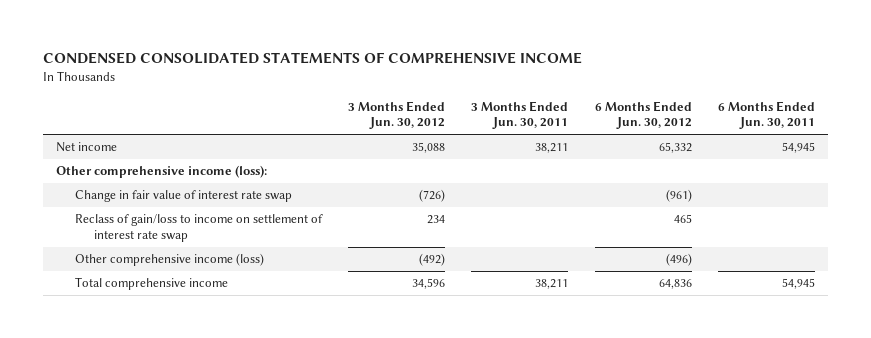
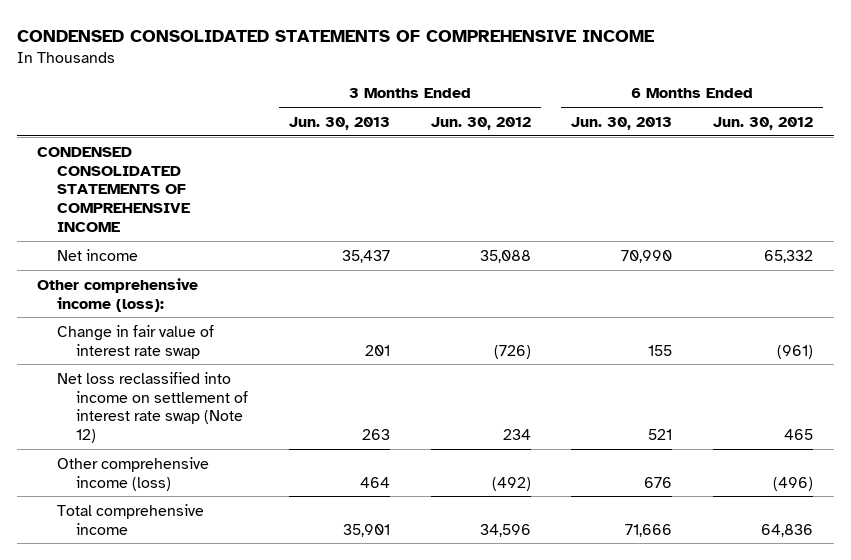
- | 3 Months Ended Jun. 30, 2012 | 3 Months Ended Jun. 30, 2011 | 6 Months Ended Jun. 30, 2012 | 6 Months Ended Jun. 30, 2011
+ | 3 Months Ended Jun. 30, 2013 | 3 Months Ended Jun. 30, 2012 | 6 Months Ended Jun. 30, 2013 | 6 Months Ended Jun. 30, 2012
+ CONDENSED CONSOLIDATED STATEMENTS OF COMPREHENSIVE INCOME
- Reclass of gain/loss to income on settlement of interest rate swap | 234 | | 465 |
+ Net loss reclassified into income on settlement of interest rate swap (Note 12) | 263 | 234 | 521 | 465

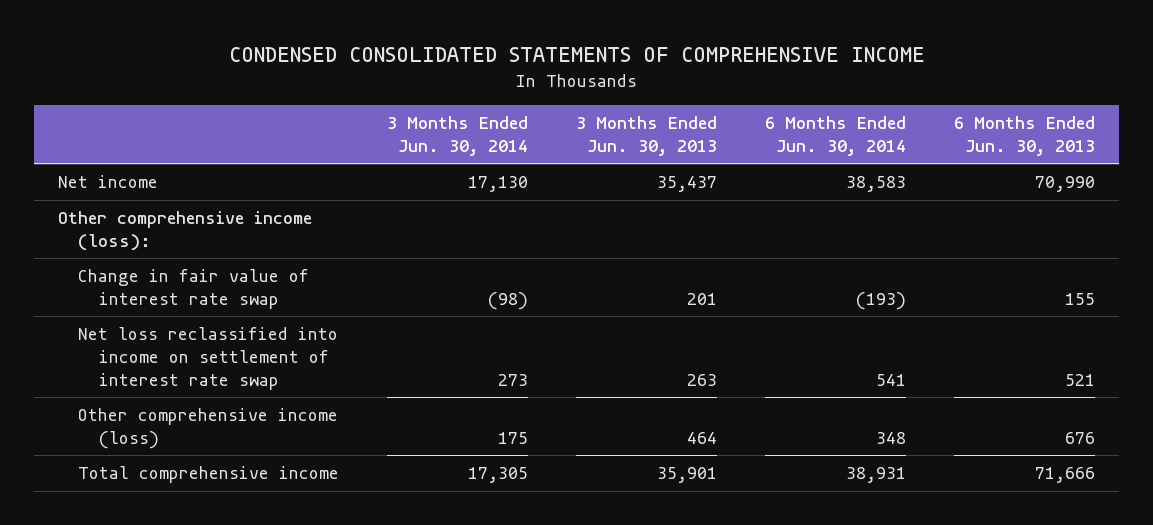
- | 3 Months Ended Jun. 30, 2013 | 3 Months Ended Jun. 30, 2012 | 6 Months Ended Jun. 30, 2013 | 6 Months Ended Jun. 30, 2012
+ | 3 Months Ended Jun. 30, 2014 | 3 Months Ended Jun. 30, 2013 | 6 Months Ended Jun. 30, 2014 | 6 Months Ended Jun. 30, 2013
- CONDENSED CONSOLIDATED STATEMENTS OF COMPREHENSIVE INCOME
- Net loss reclassified into income on settlement of interest rate swap (Note 12) | 263 | 234 | 521 | 465
+ Net loss reclassified into income on settlement of interest rate swap | 273 | 263 | 541 | 521

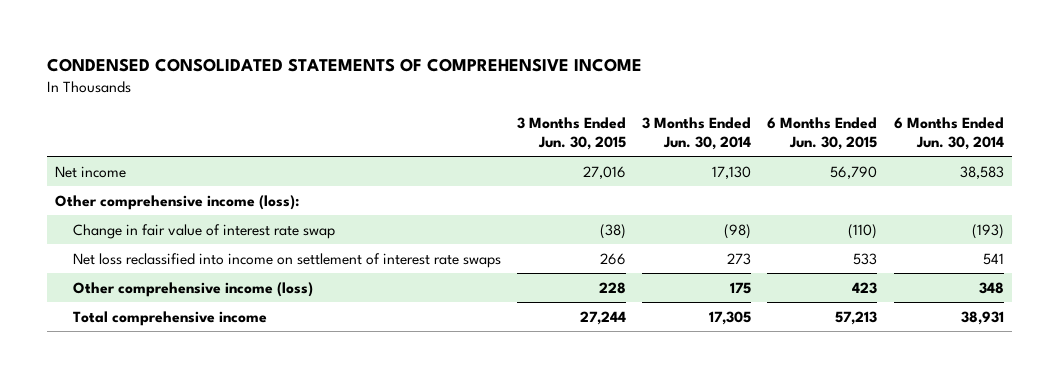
- | 3 Months Ended Jun. 30, 2014 | 3 Months Ended Jun. 30, 2013 | 6 Months Ended Jun. 30, 2014 | 6 Months Ended Jun. 30, 2013
+ | 3 Months Ended Jun. 30, 2015 | 3 Months Ended Jun. 30, 2014 | 6 Months Ended Jun. 30, 2015 | 6 Months Ended Jun. 30, 2014
- Net loss reclassified into income on settlement of interest rate swap | 273 | 263 | 541 | 521
+ Net loss reclassified into income on settlement of interest rate swaps | 266 | 273 | 533 | 541

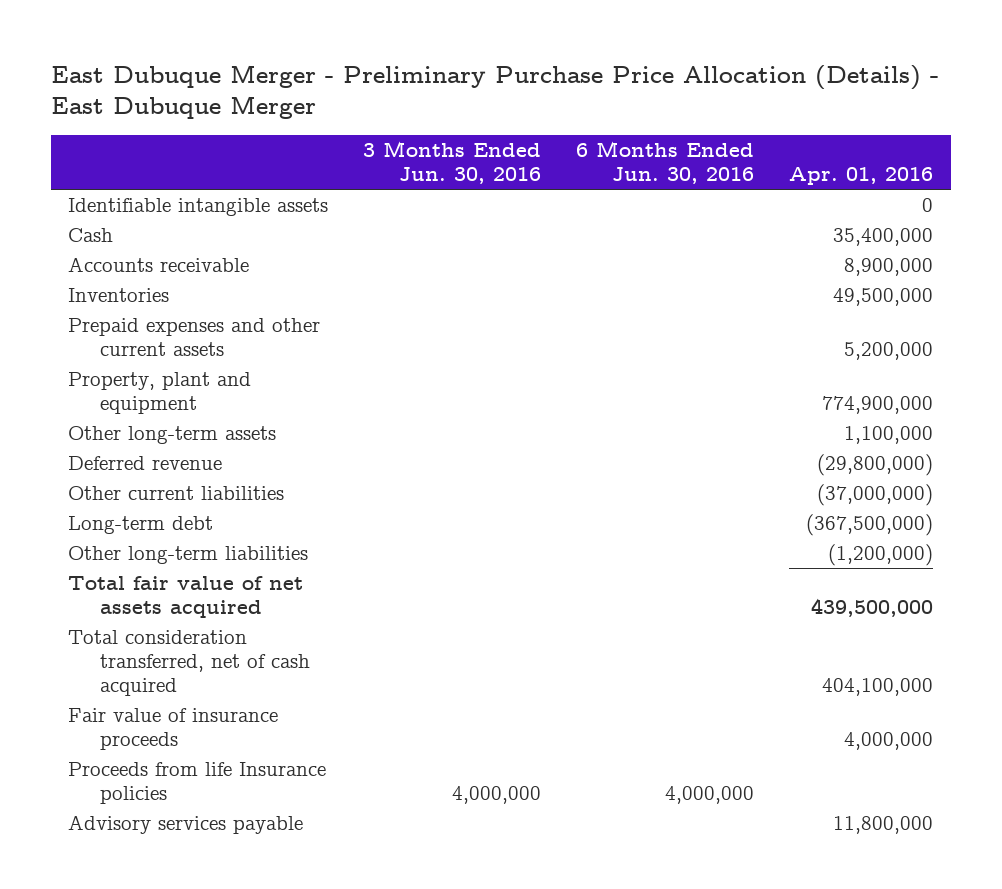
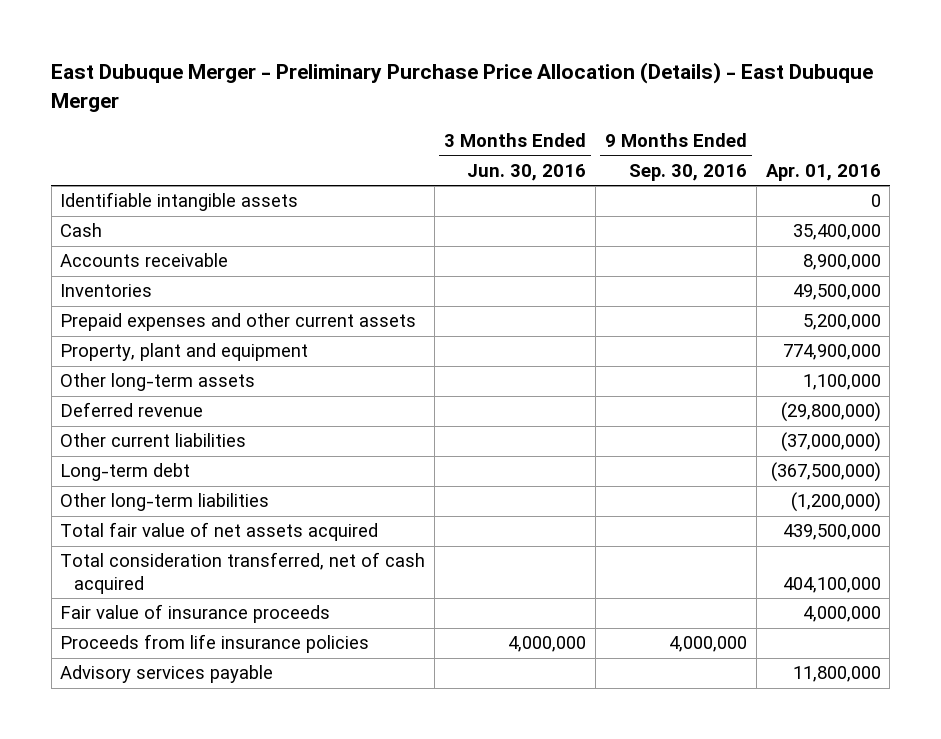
- | 3 Months Ended Jun. 30, 2016 | 6 Months Ended Jun. 30, 2016 | Apr. 01, 2016
+ | 3 Months Ended Jun. 30, 2016 | 9 Months Ended Sep. 30, 2016 | Apr. 01, 2016
- Proceeds from life Insurance policies | 4,000,000 | 4,000,000 |
+ Proceeds from life insurance policies | 4,000,000 | 4,000,000 |

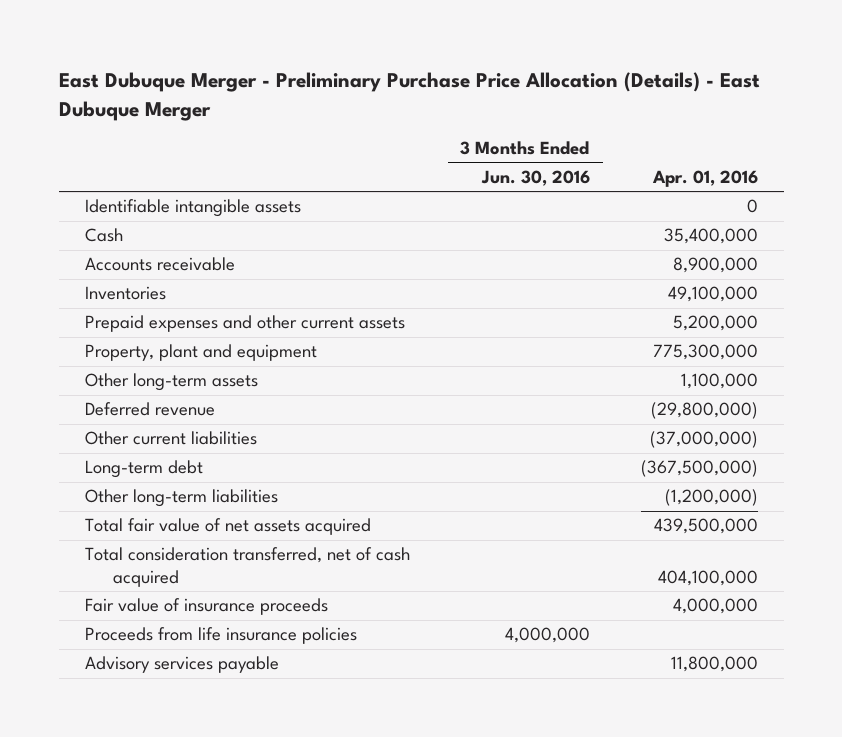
- | 3 Months Ended Jun. 30, 2016 | 9 Months Ended Sep. 30, 2016 | Apr. 01, 2016
+ | 3 Months Ended Jun. 30, 2016 | Apr. 01, 2016
- Inventories | | | 49,500,000
+ Inventories | | 49,100,000
- Property, plant and equipment | | | 774,900,000
+ Property, plant and equipment | | 775,300,000

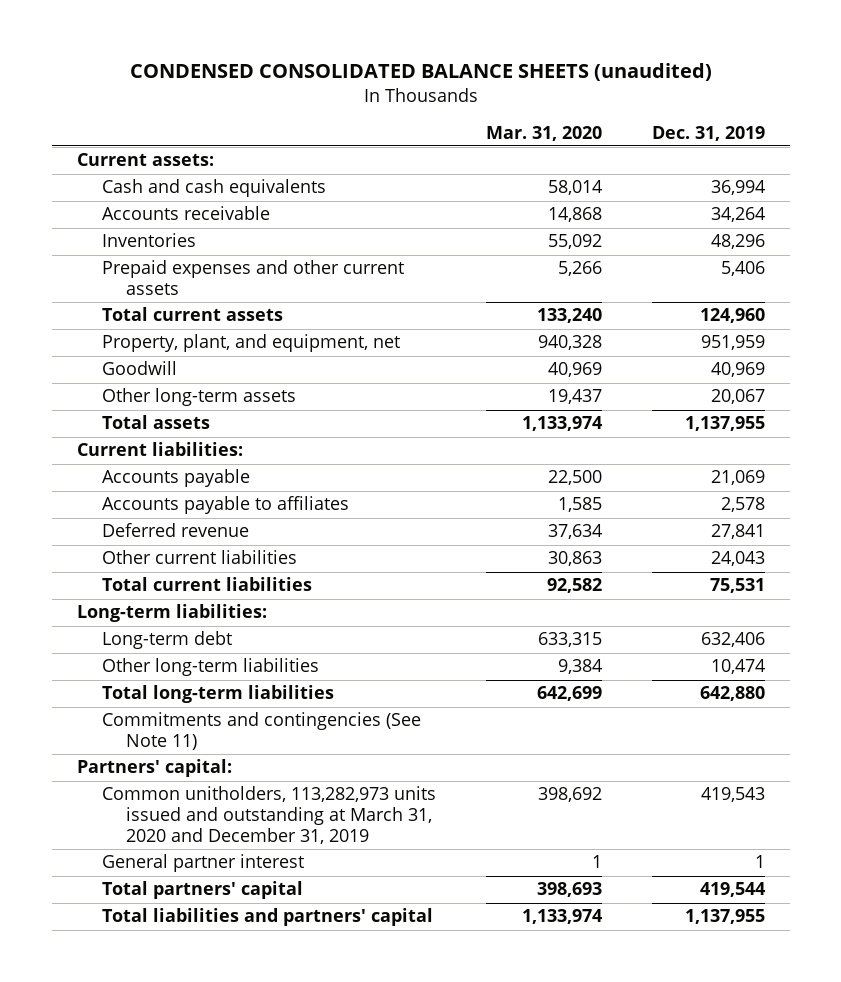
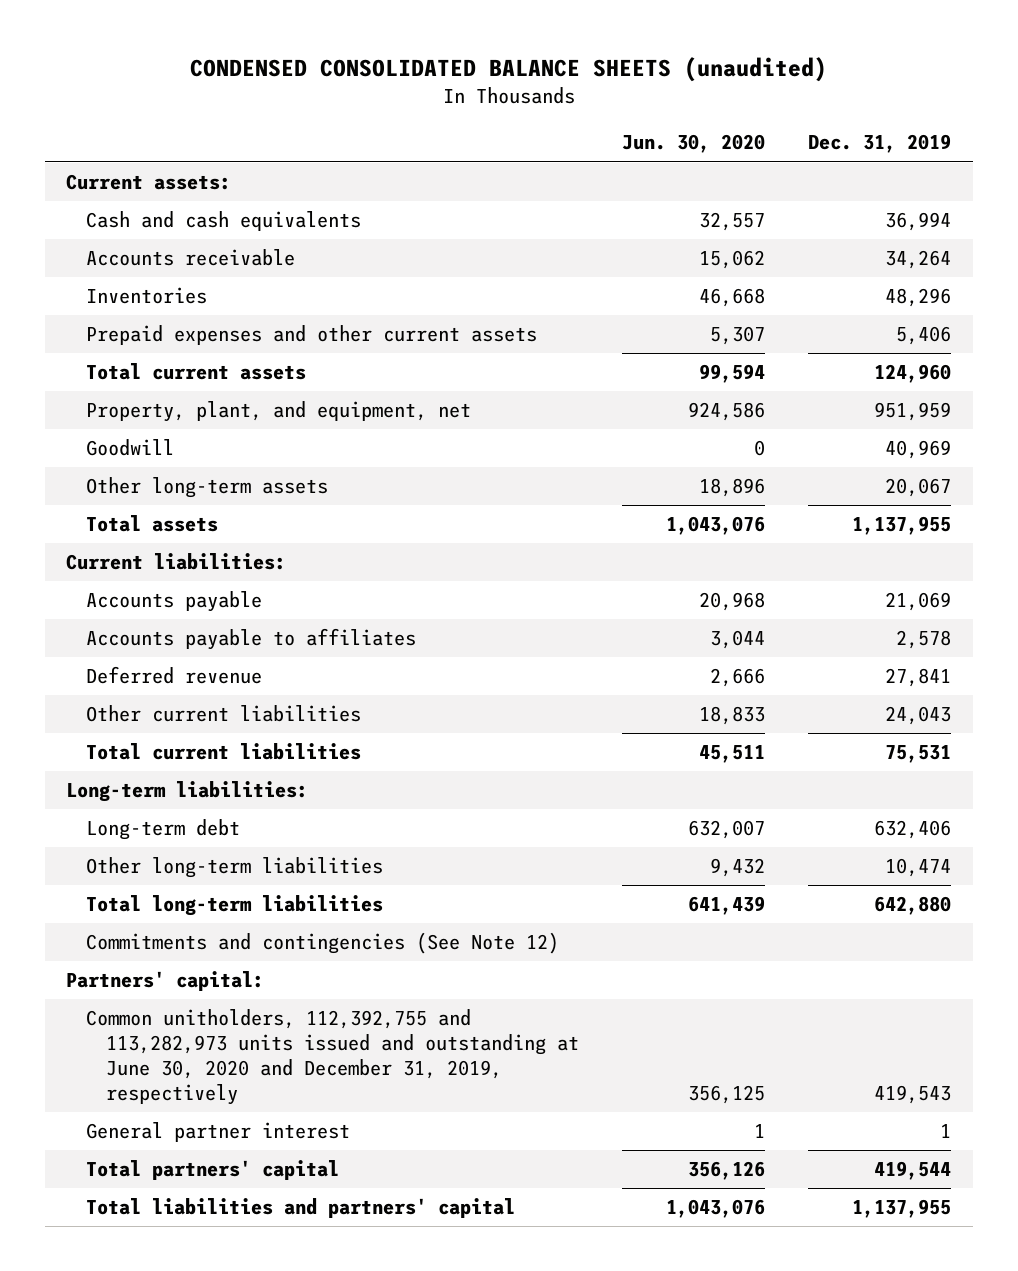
- | Mar. 31, 2020 | Dec. 31, 2019
+ | Jun. 30, 2020 | Dec. 31, 2019
- Commitments and contingencies (See Note 11)
+ Commitments and contingencies (See Note 12)
- Common unitholders, 113,282,973 units issued and outstanding at March 31, 2020 and December 31, 2019 | 398,692 | 419,543
+ Common unitholders, 112,392,755 and 113,282,973 units issued and outstanding at June 30, 2020 and December 31, 2019, respectively | 356,125 | 419,543

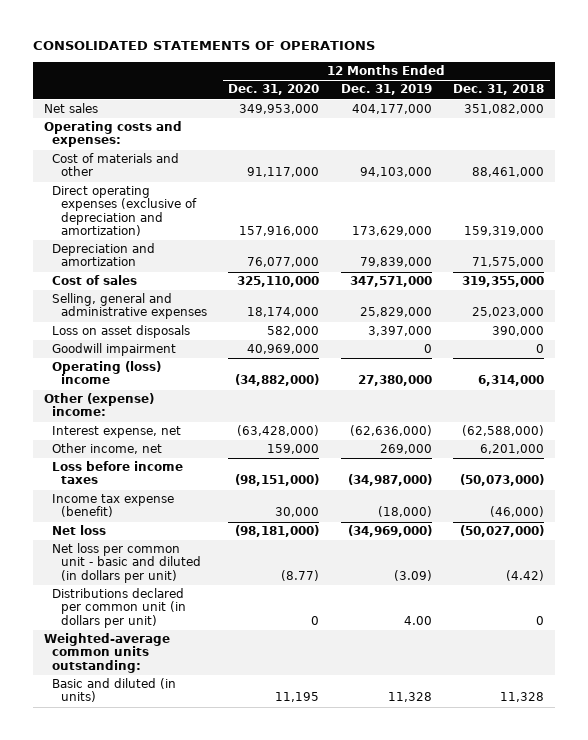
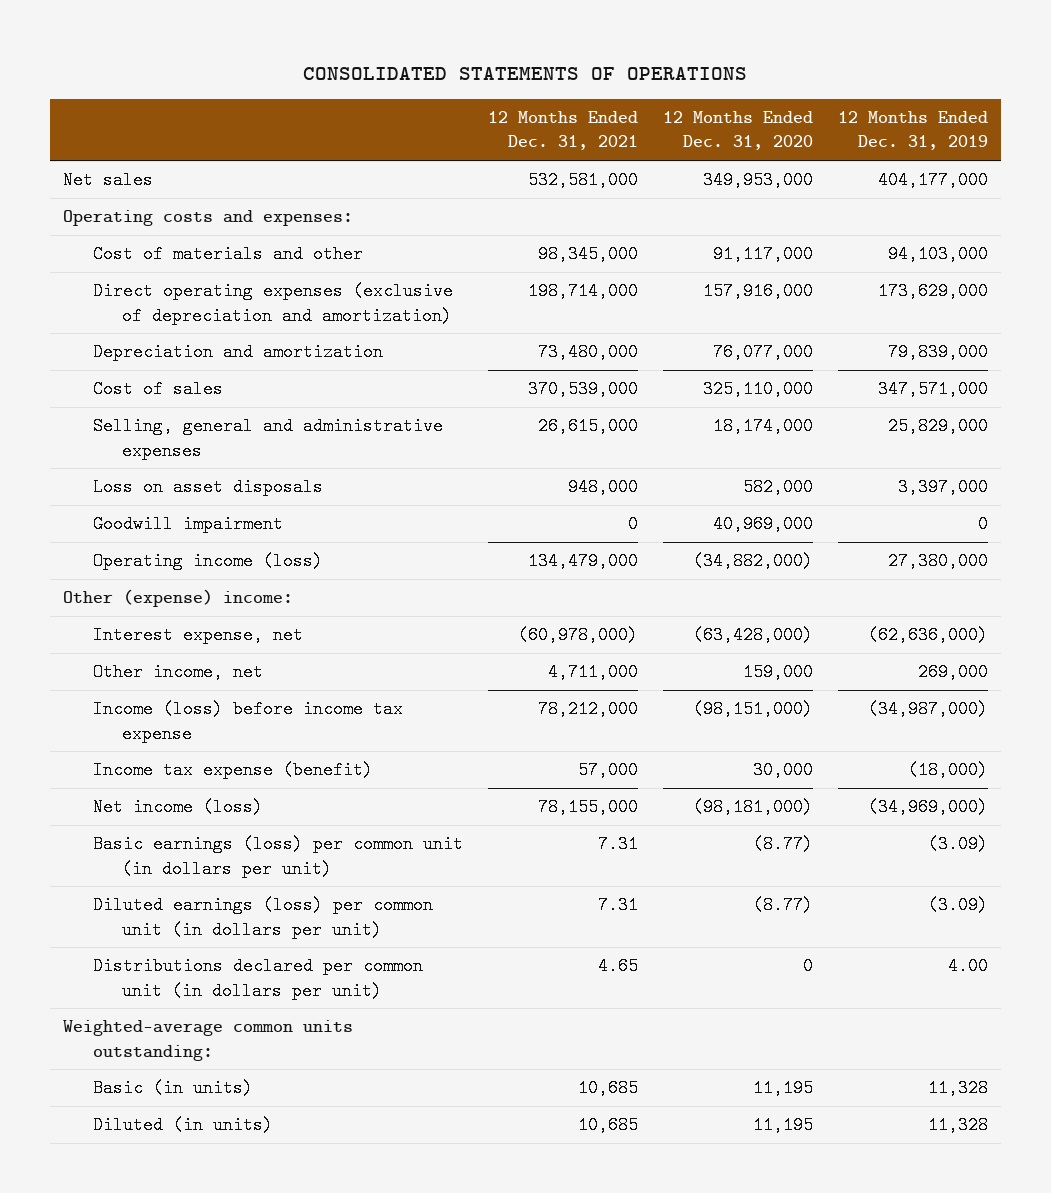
- | 12 Months Ended Dec. 31, 2020 | 12 Months Ended Dec. 31, 2019 | 12 Months Ended Dec. 31, 2018
+ | 12 Months Ended Dec. 31, 2021 | 12 Months Ended Dec. 31, 2020 | 12 Months Ended Dec. 31, 2019
- Operating (loss) income | (34,882,000) | 27,380,000 | 6,314,000
+ Operating income (loss) | 134,479,000 | (34,882,000) | 27,380,000
- Loss before income taxes | (98,151,000) | (34,987,000) | (50,073,000)
+ Income (loss) before income tax expense | 78,212,000 | (98,151,000) | (34,987,000)
- Net loss | (98,181,000) | (34,969,000) | (50,027,000)
- Net loss per common unit - basic and diluted (in dollars per unit) | (8.77) | (3.09) | (4.42)
+ Net income (loss) | 78,155,000 | (98,181,000) | (34,969,000)
+ Basic earnings (loss) per common unit (in dollars per unit) | 7.31 | (8.77) | (3.09)
+ Diluted earnings (loss) per common unit (in dollars per unit) | 7.31 | (8.77) | (3.09)
- Basic and diluted (in units) | 11,195 | 11,328 | 11,328
+ Basic (in units) | 10,685 | 11,195 | 11,328
+ Diluted (in units) | 10,685 | 11,195 | 11,328

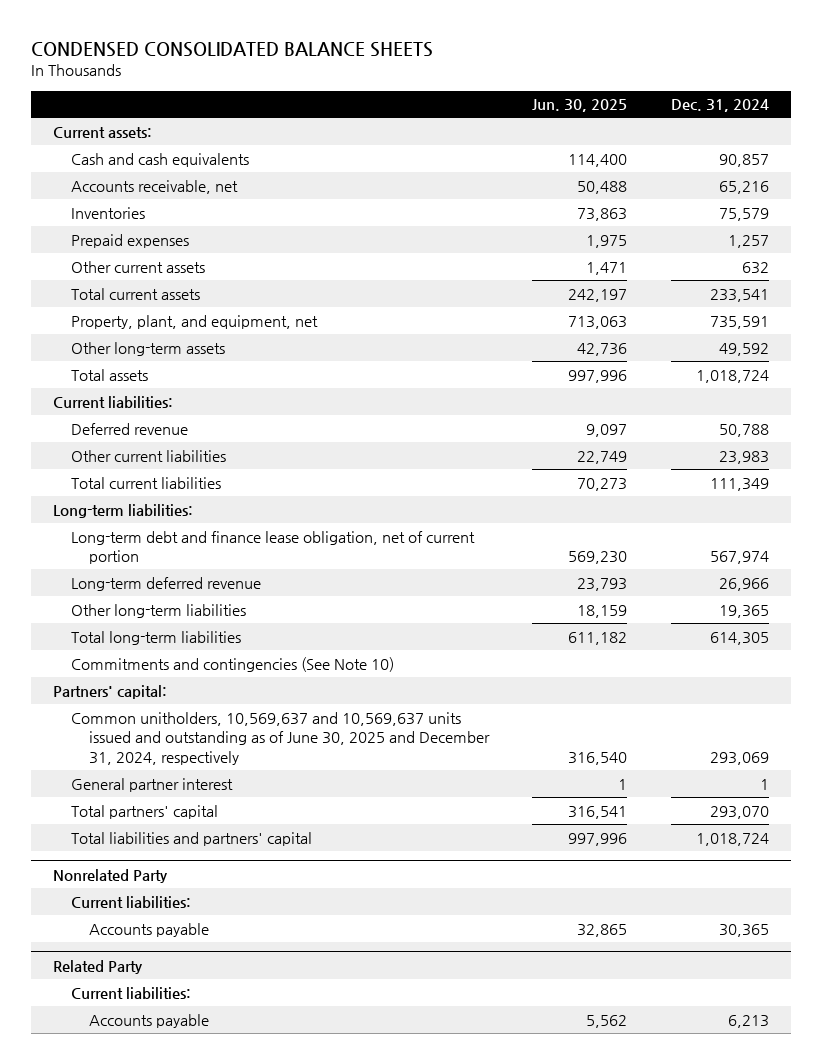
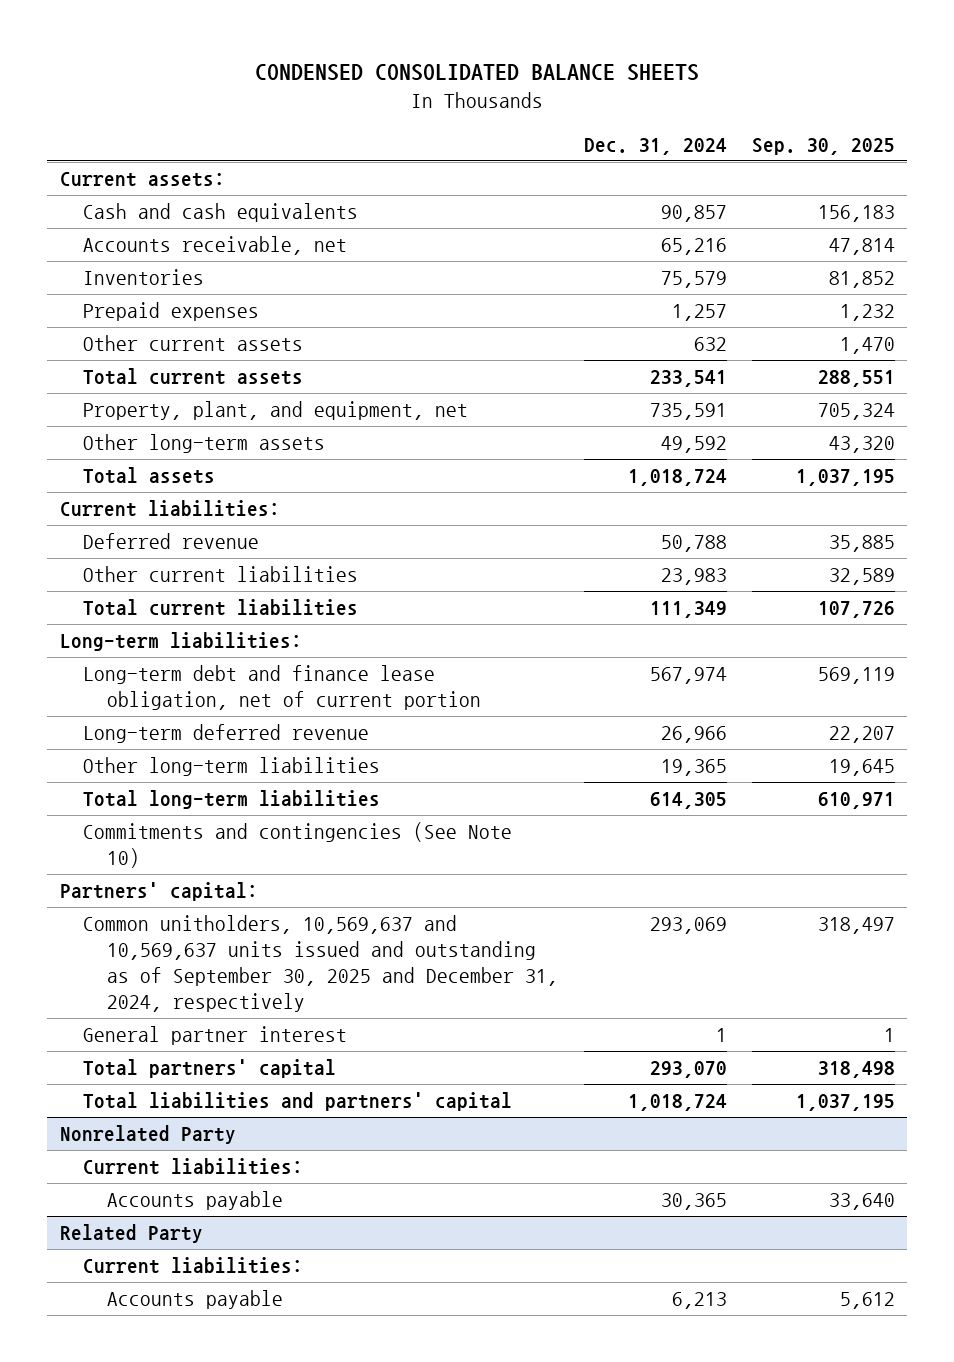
- | Jun. 30, 2025 | Dec. 31, 2024
+ | Dec. 31, 2024 | Sep. 30, 2025
- Common unitholders, 10,569,637 and 10,569,637 units issued and outstanding as of June 30, 2025 and December 31, 2024, respectively | 316,540 | 293,069
+ Common unitholders, 10,569,637 and 10,569,637 units issued and outstanding as of September 30, 2025 and December 31, 2024, respectively | 293,069 | 318,497

